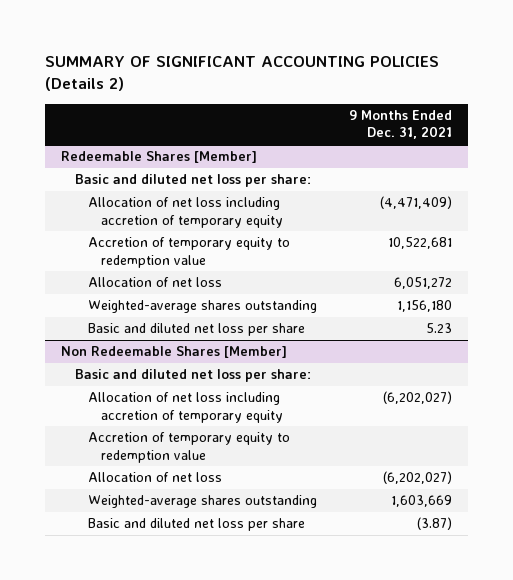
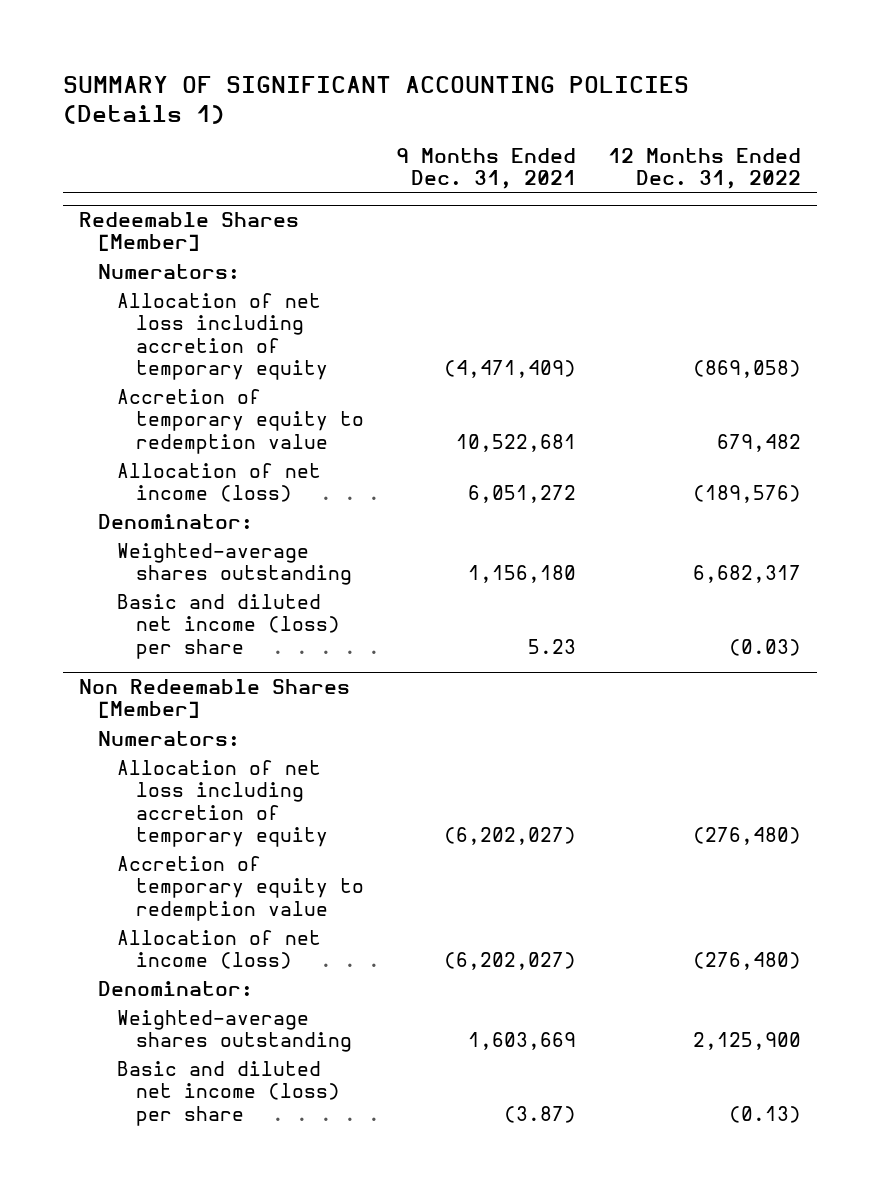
- SUMMARY OF SIGNIFICANT ACCOUNTING POLICIES (Details 2)
+ SUMMARY OF SIGNIFICANT ACCOUNTING POLICIES (Details 1)
- | 9 Months Ended Dec. 31, 2021
+ | 9 Months Ended Dec. 31, 2021 | 12 Months Ended Dec. 31, 2022
@ Redeemable Shares [Member]
- Basic and diluted net loss per share:
+ Numerators:
- Allocation of net loss | 6,051,272
+ Allocation of net income (loss) | 6,051,272 | (189,576)
+ Denominator:
- Basic and diluted net loss per share | 5.23
+ Basic and diluted net income (loss) per share | 5.23 | (0.03)
@ Non Redeemable Shares [Member]
- Basic and diluted net loss per share:
+ Numerators:
- Allocation of net loss | (6,202,027)
+ Allocation of net income (loss) | (6,202,027) | (276,480)
+ Denominator:
- Basic and diluted net loss per share | (3.87)
+ Basic and diluted net income (loss) per share | (3.87) | (0.13)

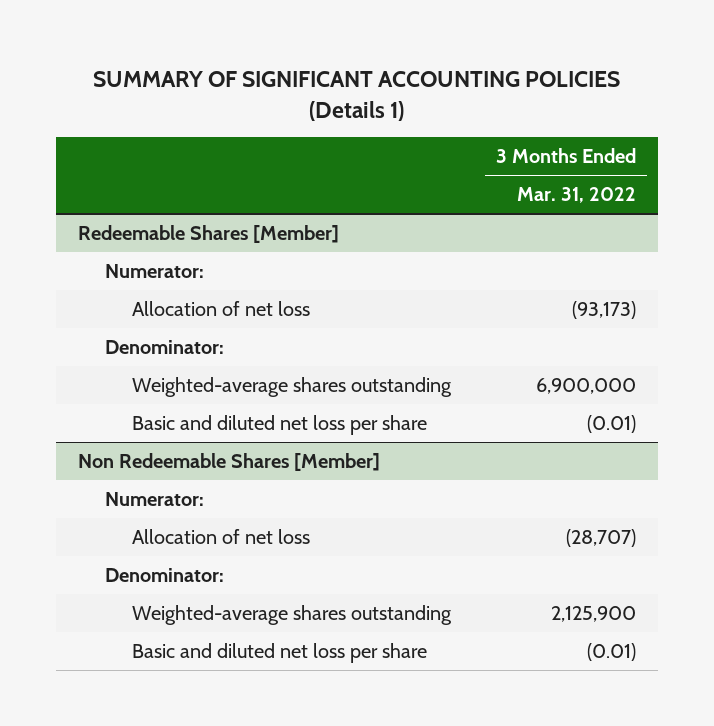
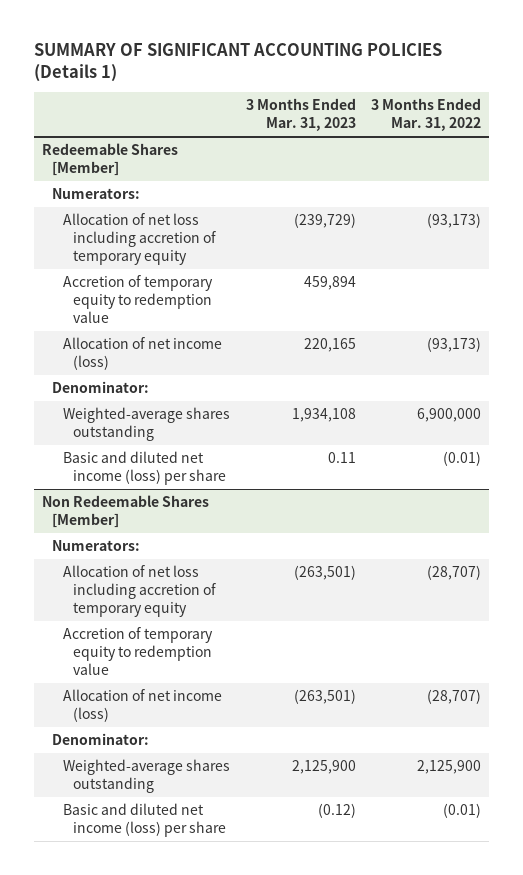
- | 3 Months Ended Mar. 31, 2022
+ | 3 Months Ended Mar. 31, 2023 | 3 Months Ended Mar. 31, 2022
@ Redeemable Shares [Member]
- Numerator:
- Allocation of net loss | (93,173)
+ Numerators:
+ Allocation of net loss including accretion of temporary equity | (239,729) | (93,173)
+ Accretion of temporary equity to redemption value | 459,894 |
+ Allocation of net income (loss) | 220,165 | (93,173)
- Basic and diluted net loss per share | (0.01)
+ Basic and diluted net income (loss) per share | 0.11 | (0.01)
@ Non Redeemable Shares [Member]
- Numerator:
- Allocation of net loss | (28,707)
+ Numerators:
+ Allocation of net loss including accretion of temporary equity | (263,501) | (28,707)
+ Accretion of temporary equity to redemption value
+ Allocation of net income (loss) | (263,501) | (28,707)
- Basic and diluted net loss per share | (0.01)
+ Basic and diluted net income (loss) per share | (0.12) | (0.01)

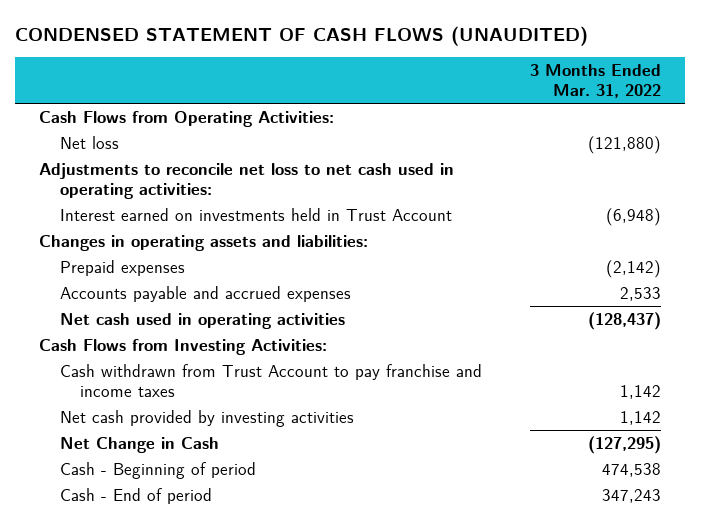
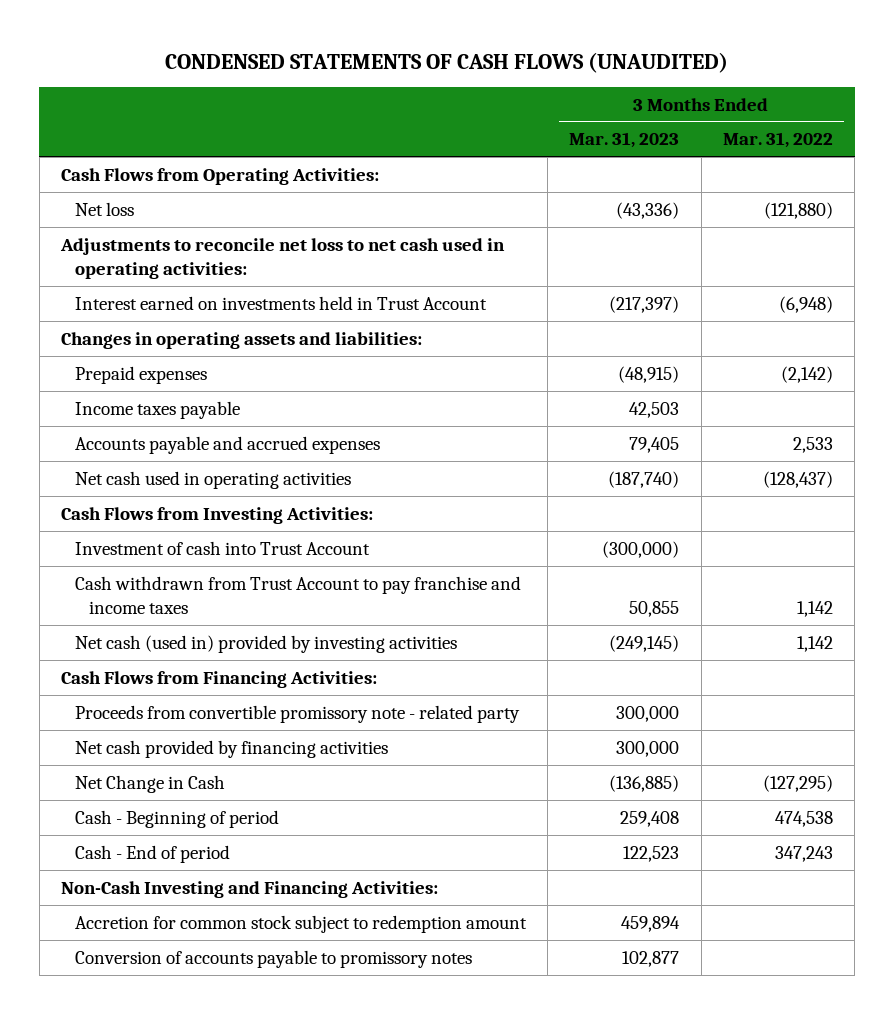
- CONDENSED STATEMENT OF CASH FLOWS (UNAUDITED)
+ CONDENSED STATEMENTS OF CASH FLOWS (UNAUDITED)
- | 3 Months Ended Mar. 31, 2022
+ | 3 Months Ended Mar. 31, 2023 | 3 Months Ended Mar. 31, 2022
+ Income taxes payable | 42,503 |
+ Investment of cash into Trust Account | (300,000) |
- Net cash provided by investing activities | 1,142
+ Net cash (used in) provided by investing activities | (249,145) | 1,142
+ Cash Flows from Financing Activities:
+ Proceeds from convertible promissory note - related party | 300,000 |
+ Net cash provided by financing activities | 300,000 |
+ Non-Cash Investing and Financing Activities:
+ Accretion for common stock subject to redemption amount | 459,894 |
+ Conversion of accounts payable to promissory notes | 102,877 |

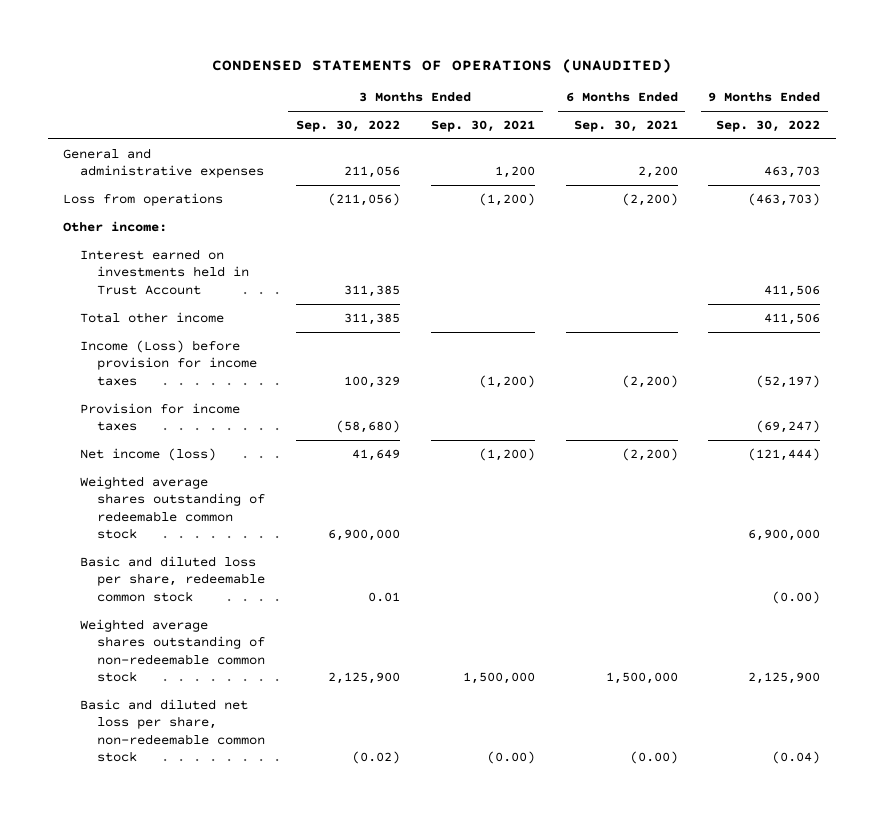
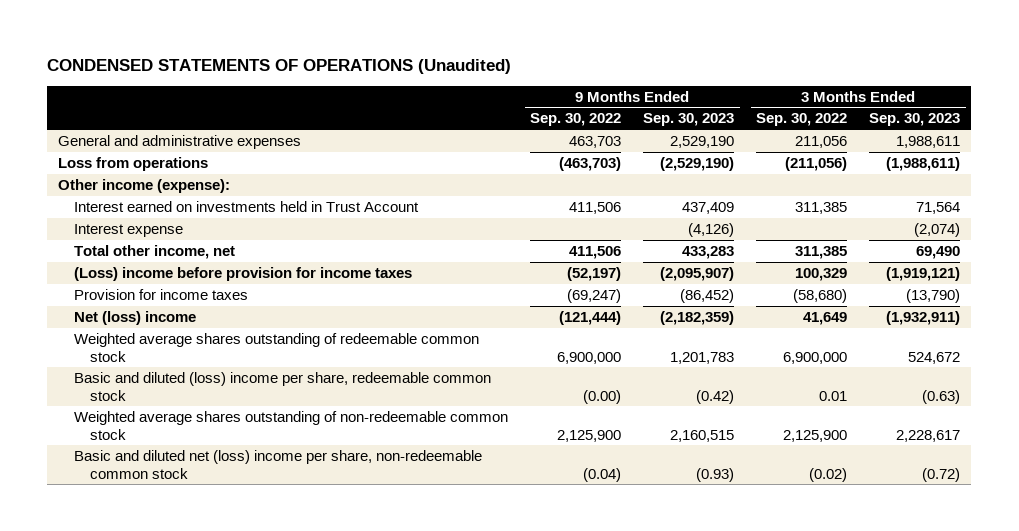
- CONDENSED STATEMENTS OF OPERATIONS (UNAUDITED)
+ CONDENSED STATEMENTS OF OPERATIONS (Unaudited)
- | 3 Months Ended Sep. 30, 2022 | 3 Months Ended Sep. 30, 2021 | 6 Months Ended Sep. 30, 2021 | 9 Months Ended Sep. 30, 2022
+ | 9 Months Ended Sep. 30, 2022 | 9 Months Ended Sep. 30, 2023 | 3 Months Ended Sep. 30, 2022 | 3 Months Ended Sep. 30, 2023
- Other income:
+ Other income (expense):
- Total other income | 311,385 | | | 411,506
- Income (Loss) before provision for income taxes | 100,329 | (1,200) | (2,200) | (52,197)
+ Interest expense | | (4,126) | | (2,074)
+ Total other income, net | 411,506 | 433,283 | 311,385 | 69,490
+ (Loss) income before provision for income taxes | (52,197) | (2,095,907) | 100,329 | (1,919,121)
- Net income (loss) | 41,649 | (1,200) | (2,200) | (121,444)
+ Net (loss) income | (121,444) | (2,182,359) | 41,649 | (1,932,911)
- Basic and diluted loss per share, redeemable common stock | 0.01 | | | (0.00)
+ Basic and diluted (loss) income per share, redeemable common stock | (0.00) | (0.42) | 0.01 | (0.63)
- Basic and diluted net loss per share, non-redeemable common stock | (0.02) | (0.00) | (0.00) | (0.04)
+ Basic and diluted net (loss) income per share, non-redeemable common stock | (0.04) | (0.93) | (0.02) | (0.72)

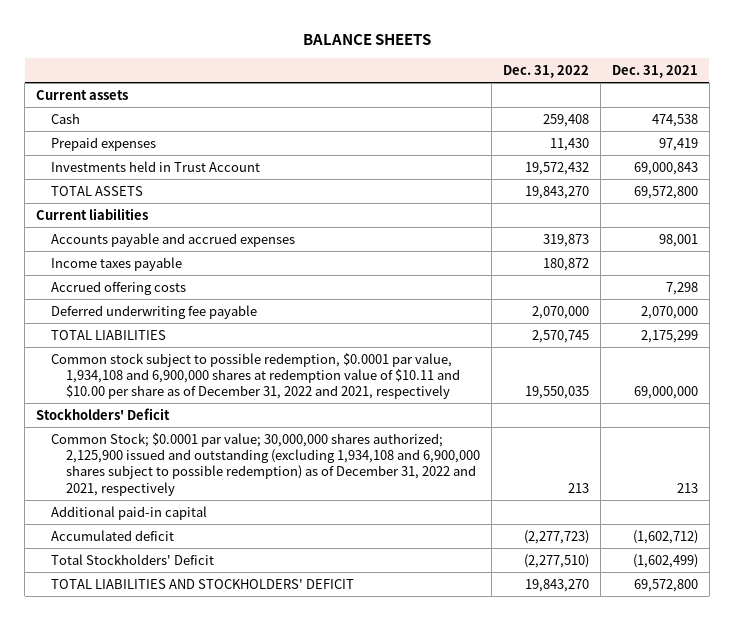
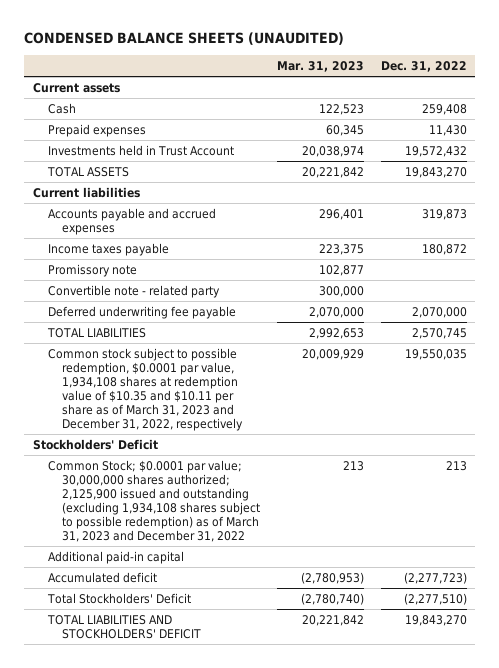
- BALANCE SHEETS
+ CONDENSED BALANCE SHEETS (UNAUDITED)
- | Dec. 31, 2022 | Dec. 31, 2021
+ | Mar. 31, 2023 | Dec. 31, 2022
- Accrued offering costs | | 7,298
+ Promissory note | 102,877 |
+ Convertible note - related party | 300,000 |
- Common stock subject to possible redemption, $0.0001 par value, 1,934,108 and 6,900,000 shares at redemption value of $10.11 and $10.00 per share as of December 31, 2022 and 2021, respectively | 19,550,035 | 69,000,000
+ Common stock subject to possible redemption, $0.0001 par value, 1,934,108 shares at redemption value of $10.35 and $10.11 per share as of March 31, 2023 and December 31, 2022, respectively | 20,009,929 | 19,550,035
- Common Stock; $0.0001 par value; 30,000,000 shares authorized; 2,125,900 issued and outstanding (excluding 1,934,108 and 6,900,000 shares subject to possible redemption) as of December 31, 2022 and 2021, respectively | 213 | 213
+ Common Stock; $0.0001 par value; 30,000,000 shares authorized; 2,125,900 issued and outstanding (excluding 1,934,108 shares subject to possible redemption) as of March 31, 2023 and December 31, 2022 | 213 | 213

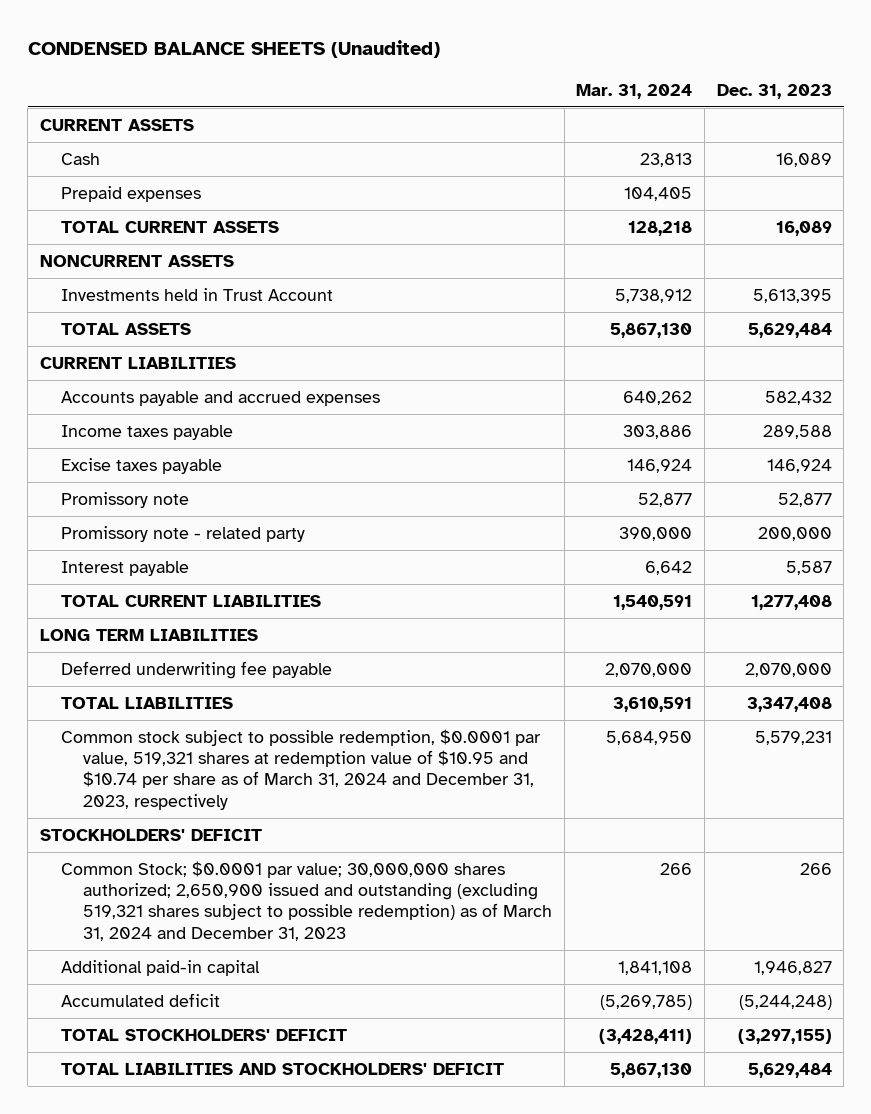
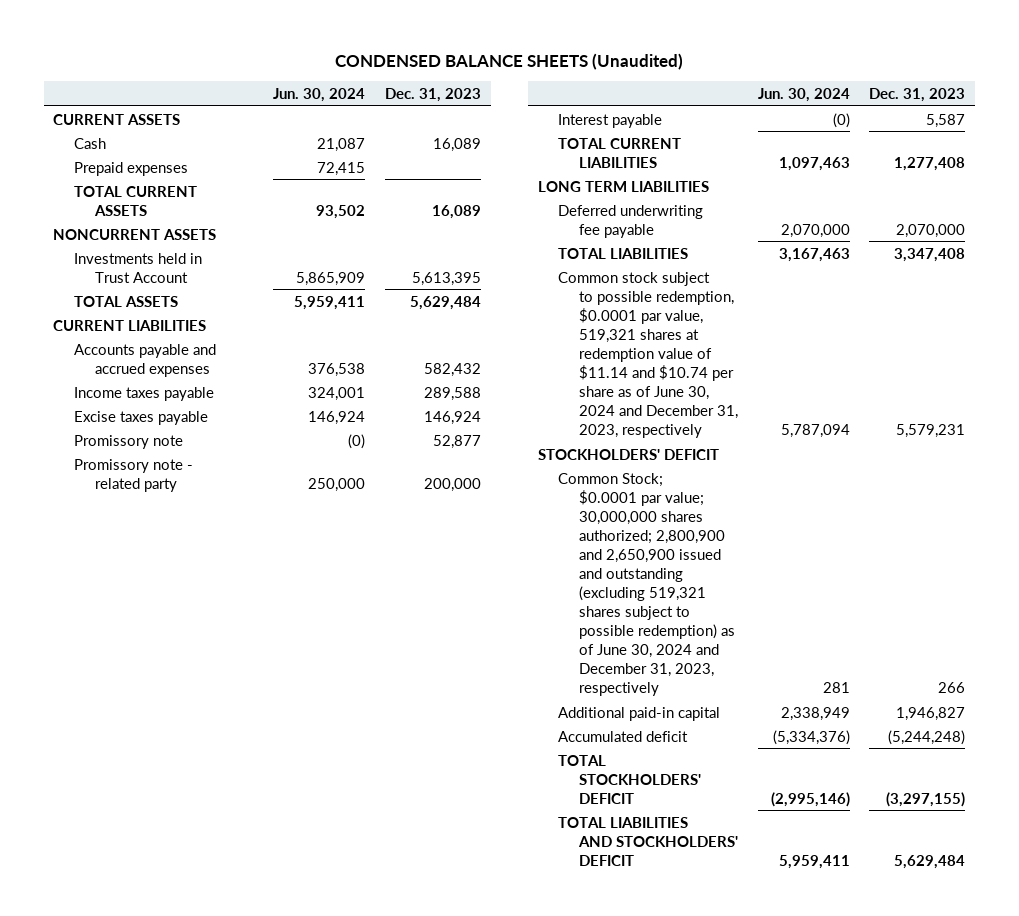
- | Mar. 31, 2024 | Dec. 31, 2023
+ | Jun. 30, 2024 | Dec. 31, 2023
- Common stock subject to possible redemption, $0.0001 par value, 519,321 shares at redemption value of $10.95 and $10.74 per share as of March 31, 2024 and December 31, 2023, respectively | 5,684,950 | 5,579,231
+ Common stock subject to possible redemption, $0.0001 par value, 519,321 shares at redemption value of $11.14 and $10.74 per share as of June 30, 2024 and December 31, 2023, respectively | 5,787,094 | 5,579,231
- Common Stock; $0.0001 par value; 30,000,000 shares authorized; 2,650,900 issued and outstanding (excluding 519,321 shares subject to possible redemption) as of March 31, 2024 and December 31, 2023 | 266 | 266
+ Common Stock; $0.0001 par value; 30,000,000 shares authorized; 2,800,900 and 2,650,900 issued and outstanding (excluding 519,321 shares subject to possible redemption) as of June 30, 2024 and December 31, 2023, respectively | 281 | 266

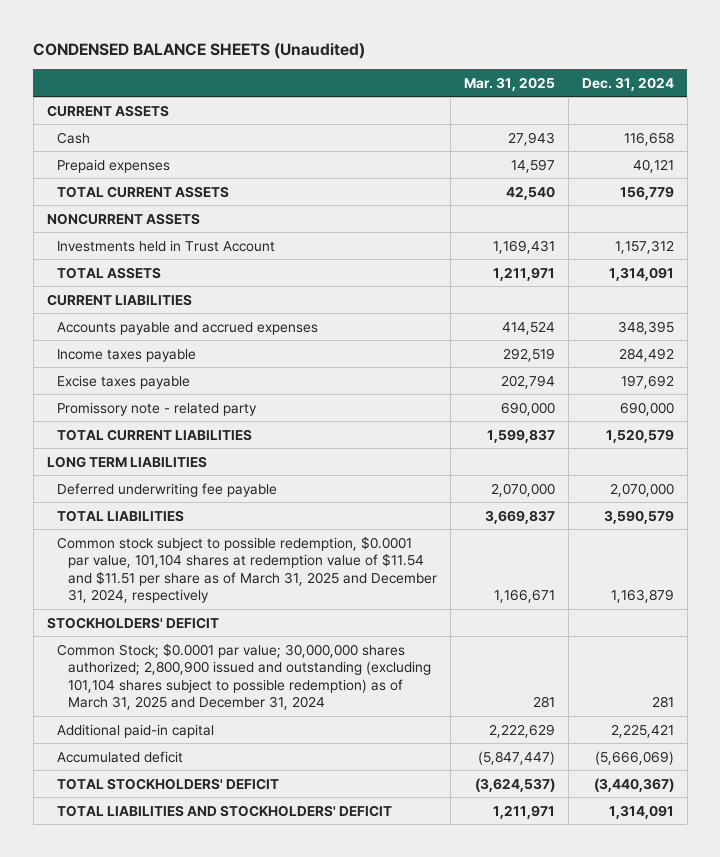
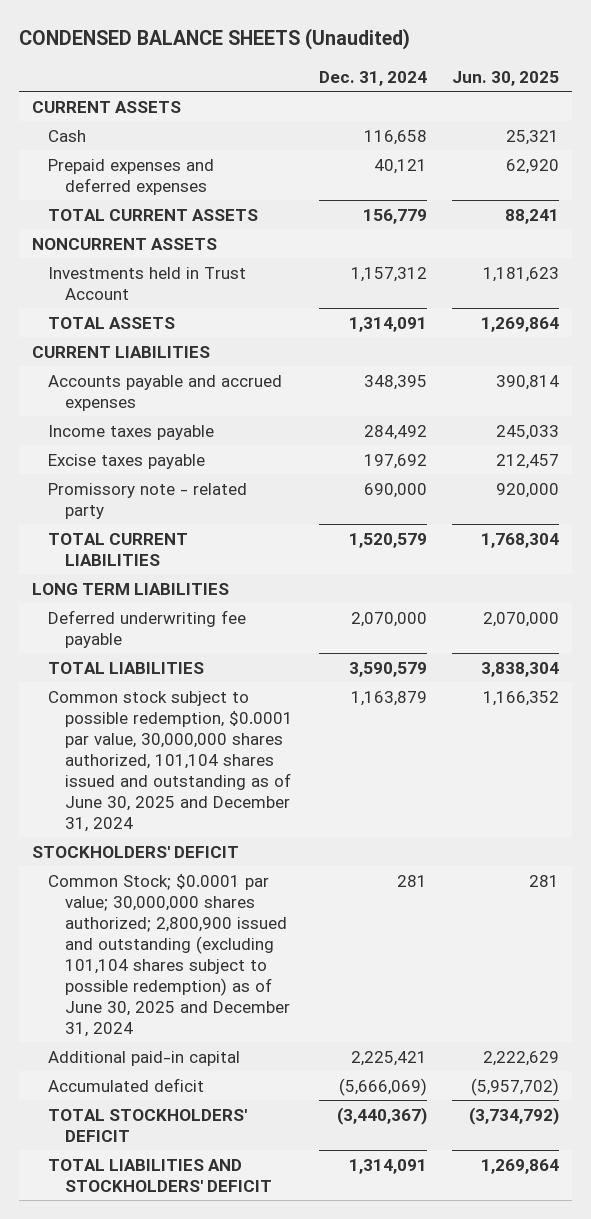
- | Mar. 31, 2025 | Dec. 31, 2024
+ | Dec. 31, 2024 | Jun. 30, 2025
- Prepaid expenses | 14,597 | 40,121
+ Prepaid expenses and deferred expenses | 40,121 | 62,920
- Common stock subject to possible redemption, $0.0001 par value, 101,104 shares at redemption value of $11.54 and $11.51 per share as of March 31, 2025 and December 31, 2024, respectively | 1,166,671 | 1,163,879
+ Common stock subject to possible redemption, $0.0001 par value, 30,000,000 shares authorized, 101,104 shares issued and outstanding as of June 30, 2025 and December 31, 2024 | 1,163,879 | 1,166,352
- Common Stock; $0.0001 par value; 30,000,000 shares authorized; 2,800,900 issued and outstanding (excluding 101,104 shares subject to possible redemption) as of March 31, 2025 and December 31, 2024 | 281 | 281
+ Common Stock; $0.0001 par value; 30,000,000 shares authorized; 2,800,900 issued and outstanding (excluding 101,104 shares subject to possible redemption) as of June 30, 2025 and December 31, 2024 | 281 | 281

